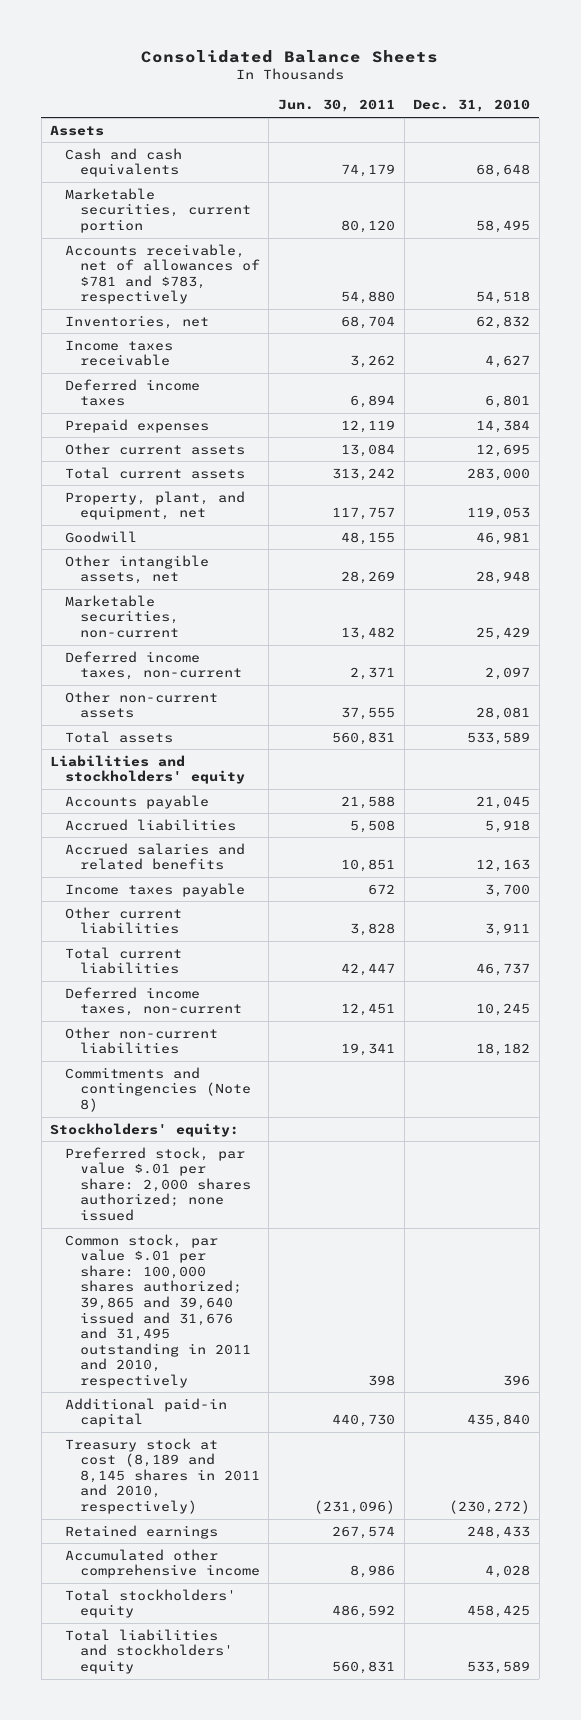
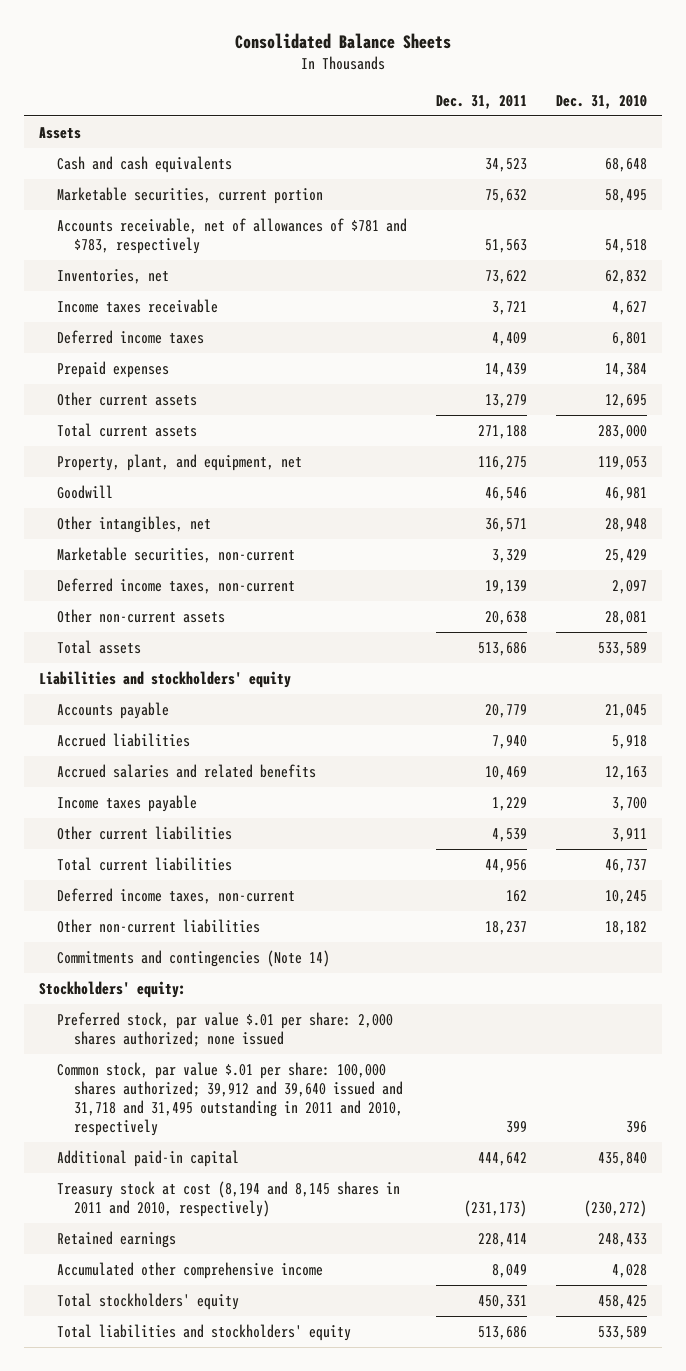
- | Jun. 30, 2011 | Dec. 31, 2010
+ | Dec. 31, 2011 | Dec. 31, 2010
- Other intangible assets, net | 28,269 | 28,948
+ Other intangibles, net | 36,571 | 28,948
- Commitments and contingencies (Note 8)
+ Commitments and contingencies (Note 14)
- Common stock, par value $.01 per share: 100,000 shares authorized; 39,865 and 39,640 issued and 31,676 and 31,495 outstanding in 2011 and 2010, respectively | 398 | 396
+ Common stock, par value $.01 per share: 100,000 shares authorized; 39,912 and 39,640 issued and 31,718 and 31,495 outstanding in 2011 and 2010, respectively | 399 | 396
- Treasury stock at cost (8,189 and 8,145 shares in 2011 and 2010, respectively) | (231,096) | (230,272)
+ Treasury stock at cost (8,194 and 8,145 shares in 2011 and 2010, respectively) | (231,173) | (230,272)

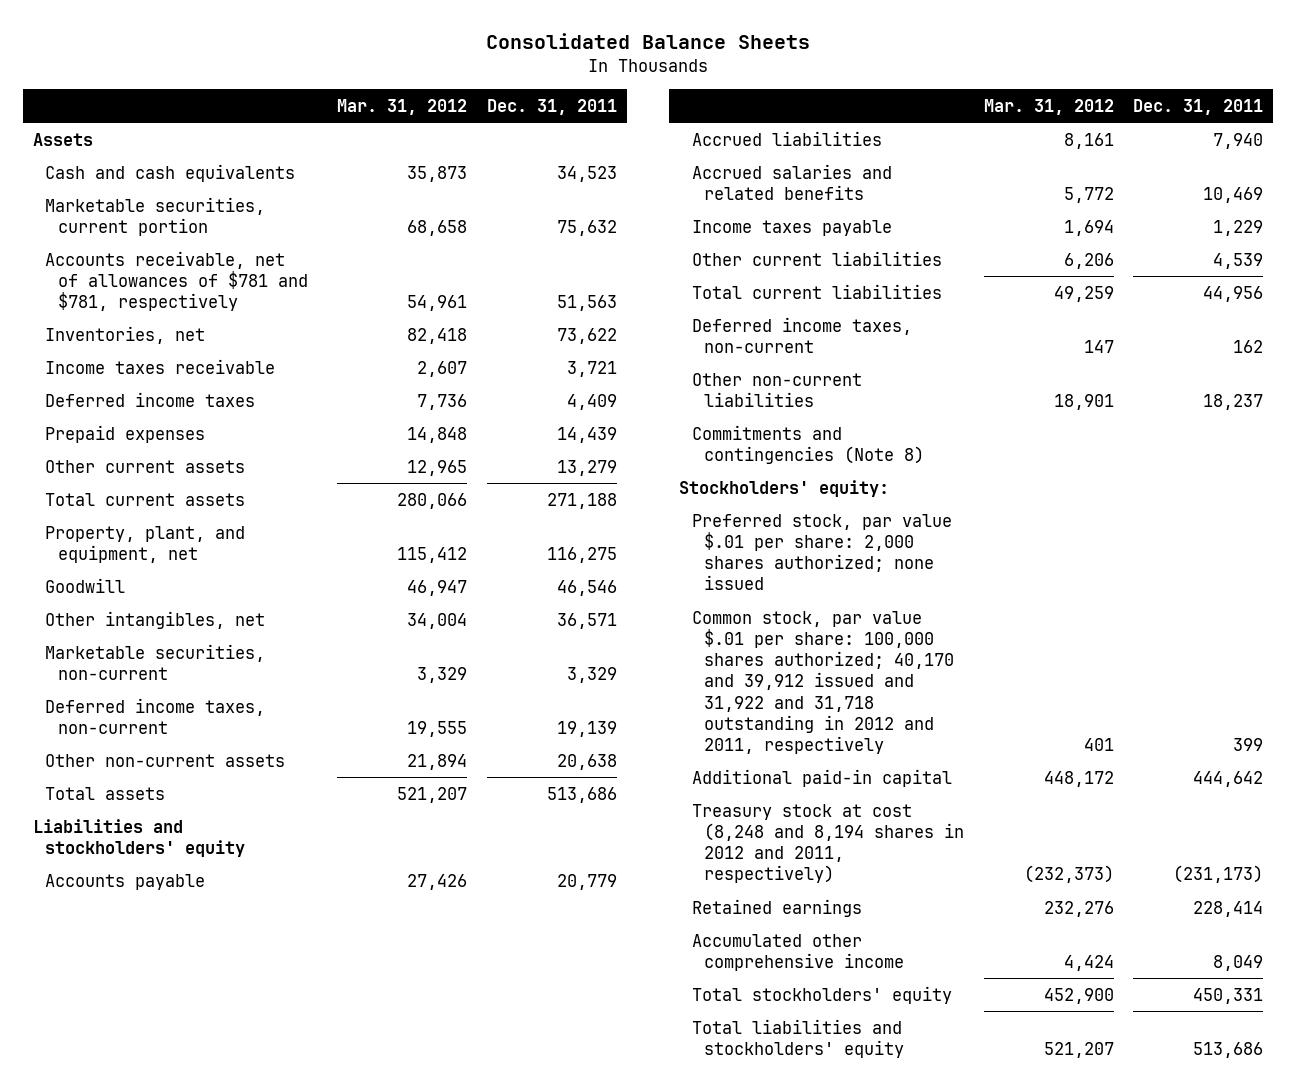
- | Dec. 31, 2011 | Dec. 31, 2010
+ | Mar. 31, 2012 | Dec. 31, 2011
- Accounts receivable, net of allowances of $781 and $783, respectively | 51,563 | 54,518
+ Accounts receivable, net of allowances of $781 and $781, respectively | 54,961 | 51,563
- Commitments and contingencies (Note 14)
+ Commitments and contingencies (Note 8)
- Common stock, par value $.01 per share: 100,000 shares authorized; 39,912 and 39,640 issued and 31,718 and 31,495 outstanding in 2011 and 2010, respectively | 399 | 396
+ Common stock, par value $.01 per share: 100,000 shares authorized; 40,170 and 39,912 issued and 31,922 and 31,718 outstanding in 2012 and 2011, respectively | 401 | 399
- Treasury stock at cost (8,194 and 8,145 shares in 2011 and 2010, respectively) | (231,173) | (230,272)
+ Treasury stock at cost (8,248 and 8,194 shares in 2012 and 2011, respectively) | (232,373) | (231,173)

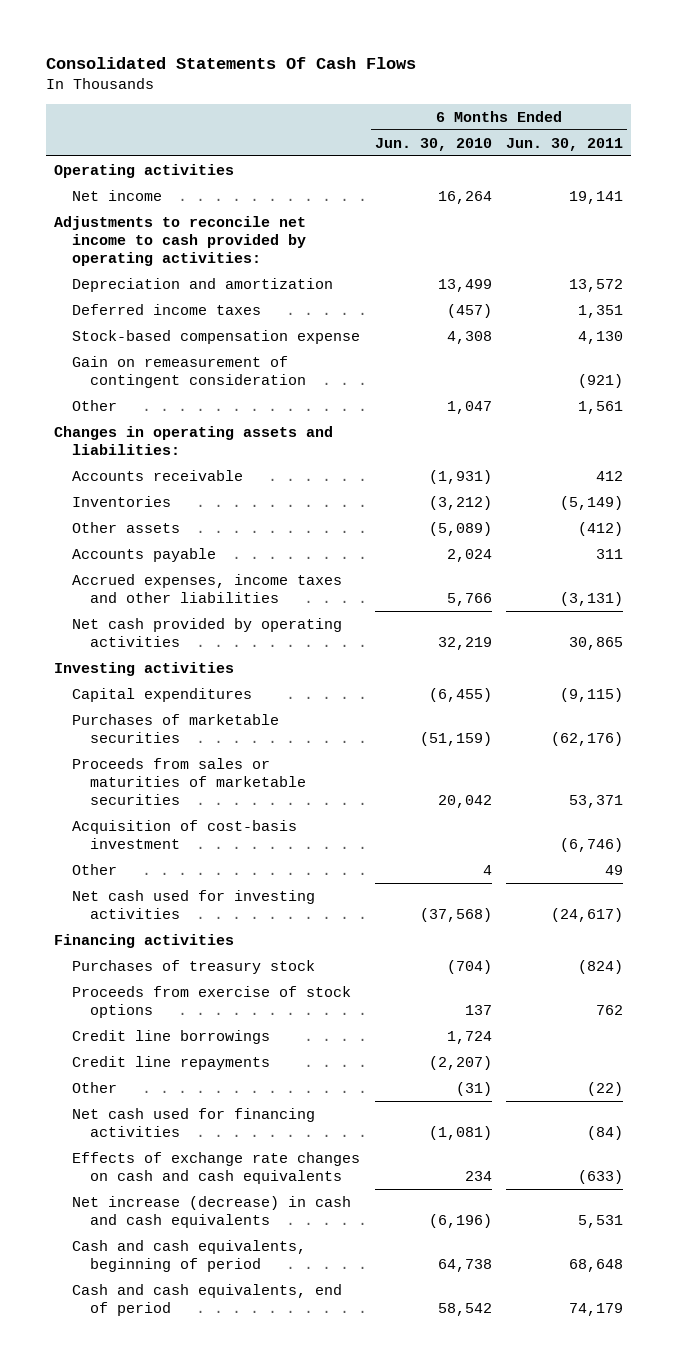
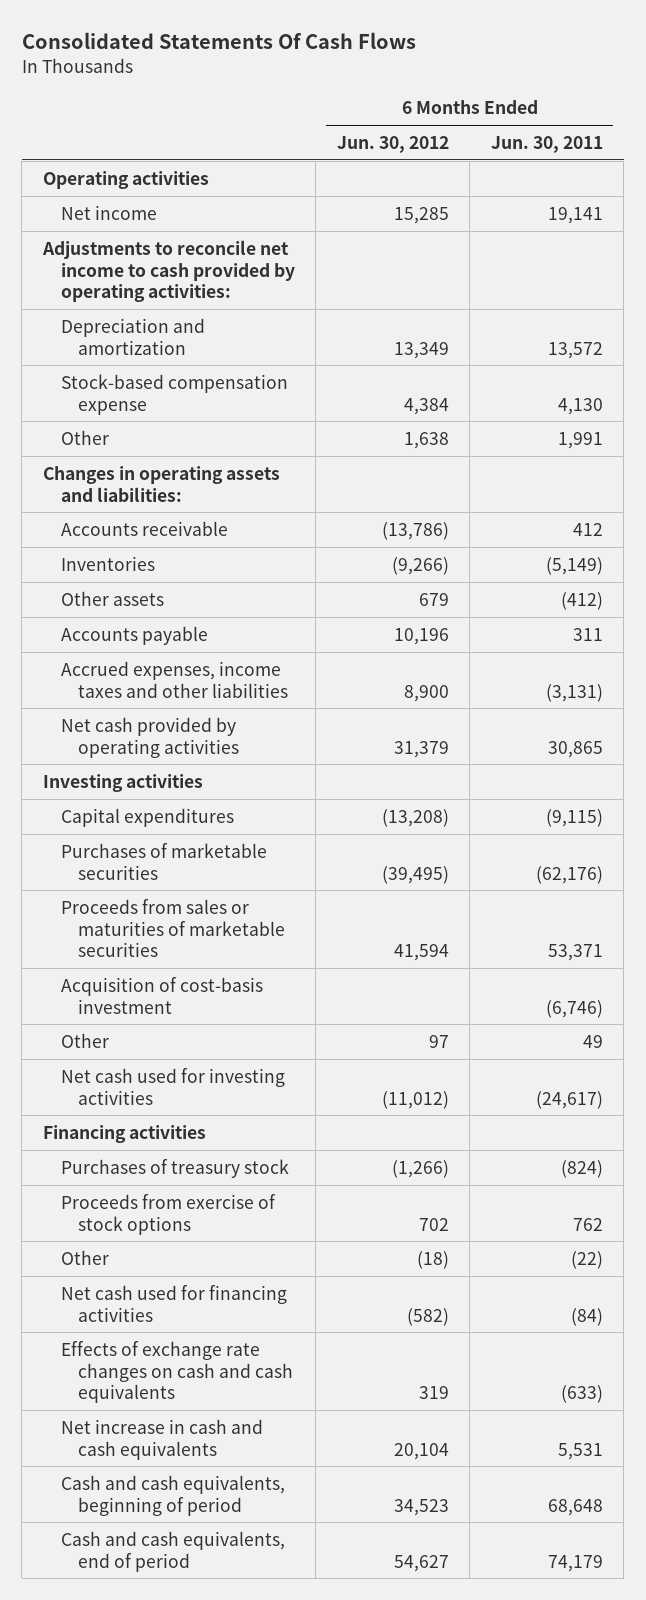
- | 6 Months Ended Jun. 30, 2010 | 6 Months Ended Jun. 30, 2011
+ | 6 Months Ended Jun. 30, 2012 | 6 Months Ended Jun. 30, 2011
- Deferred income taxes | (457) | 1,351
- Gain on remeasurement of contingent consideration | | (921)
- Other | 1,047 | 1,561
+ Other | 1,638 | 1,991
- Credit line borrowings | 1,724 |
- Credit line repayments | (2,207) |
- Net increase (decrease) in cash and cash equivalents | (6,196) | 5,531
+ Net increase in cash and cash equivalents | 20,104 | 5,531

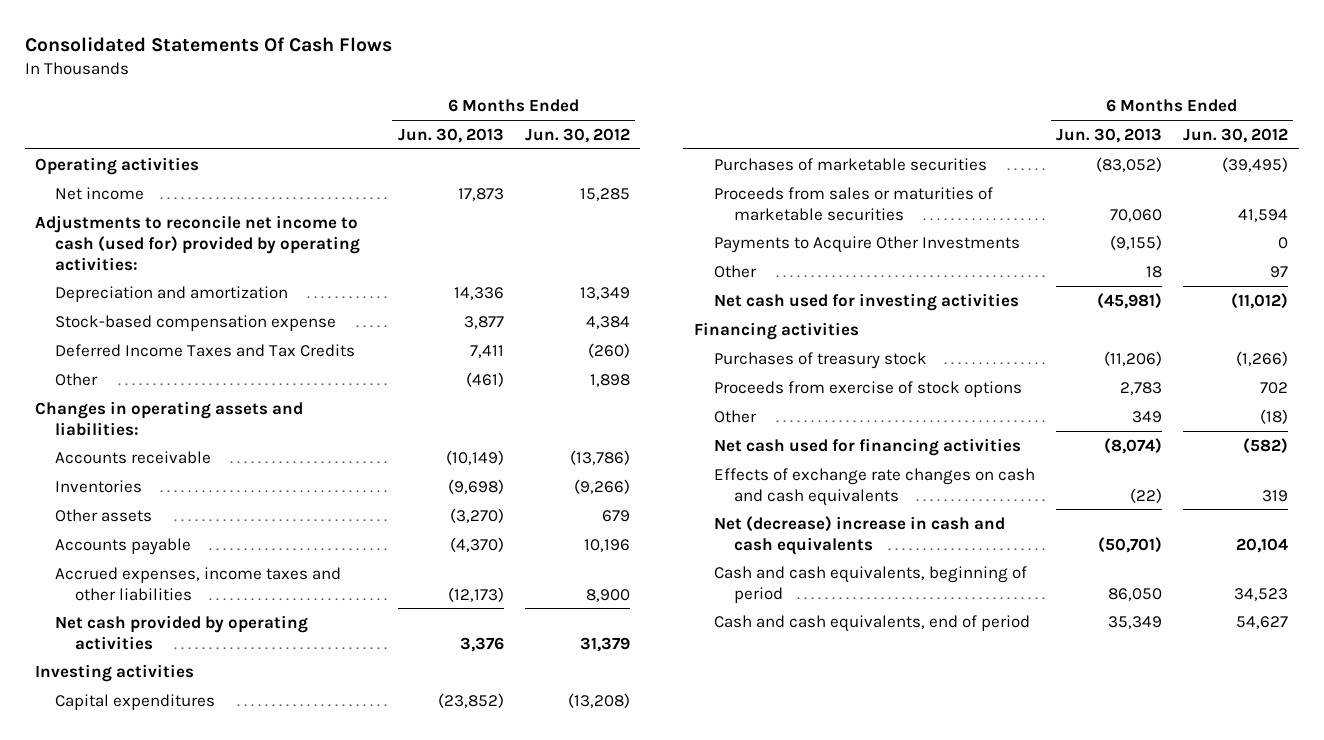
- | 6 Months Ended Jun. 30, 2012 | 6 Months Ended Jun. 30, 2011
+ | 6 Months Ended Jun. 30, 2013 | 6 Months Ended Jun. 30, 2012
- Adjustments to reconcile net income to cash provided by operating activities:
+ Adjustments to reconcile net income to cash (used for) provided by operating activities:
- Other | 1,638 | 1,991
+ Deferred Income Taxes and Tax Credits | 7,411 | (260)
+ Other | (461) | 1,898
- Acquisition of cost-basis investment | | (6,746)
+ Payments to Acquire Other Investments | (9,155) | 0
- Net increase in cash and cash equivalents | 20,104 | 5,531
+ Net (decrease) increase in cash and cash equivalents | (50,701) | 20,104

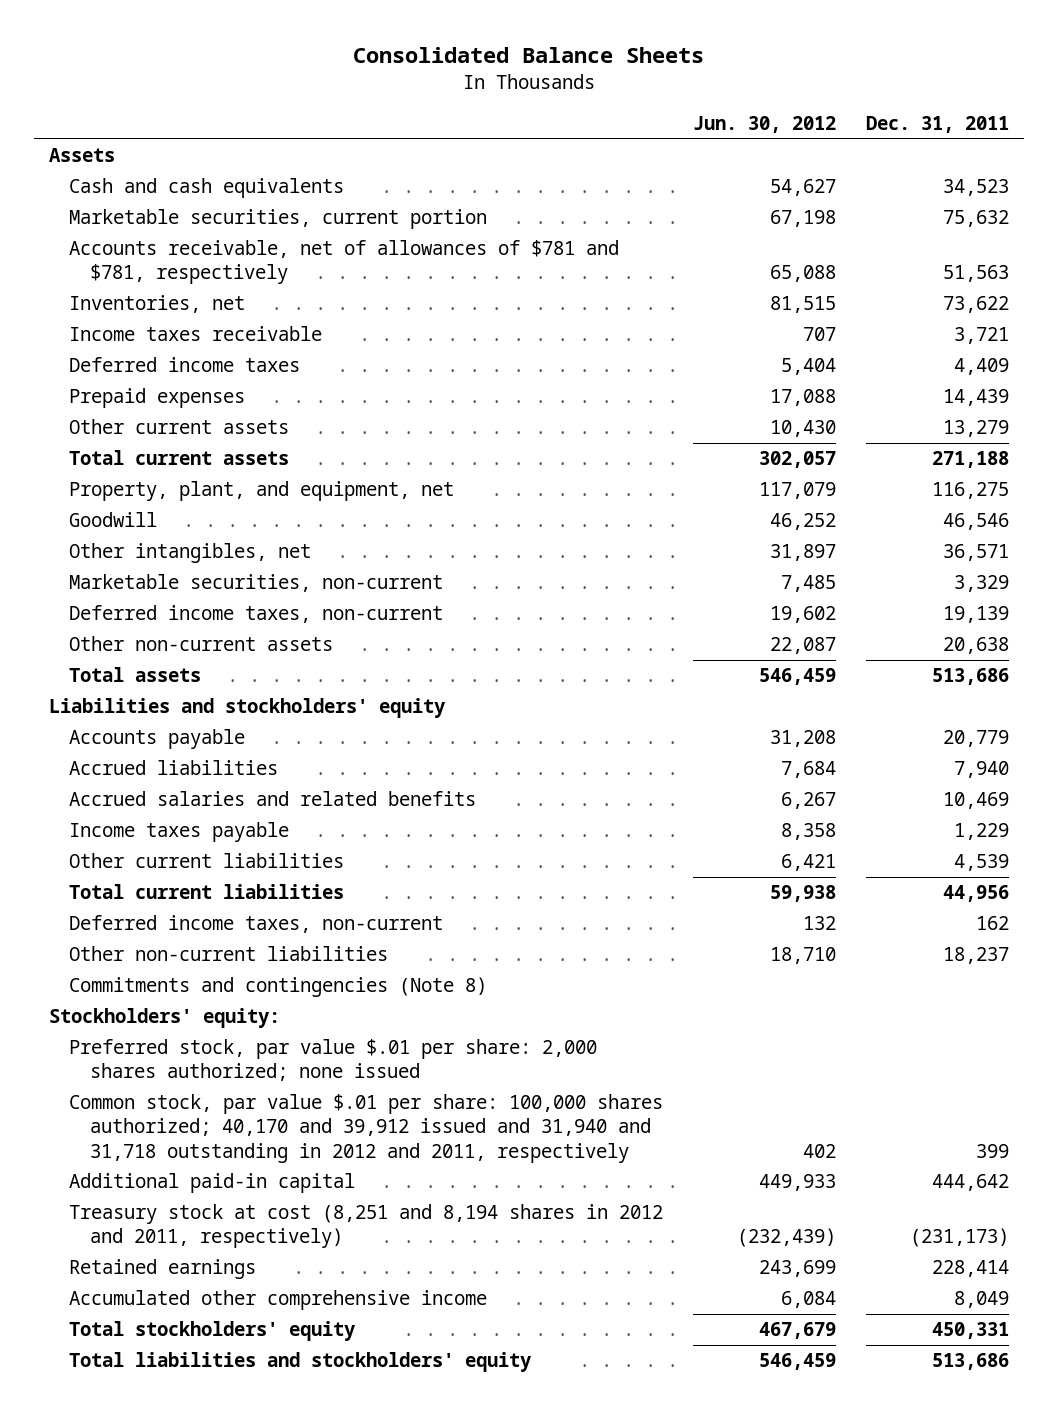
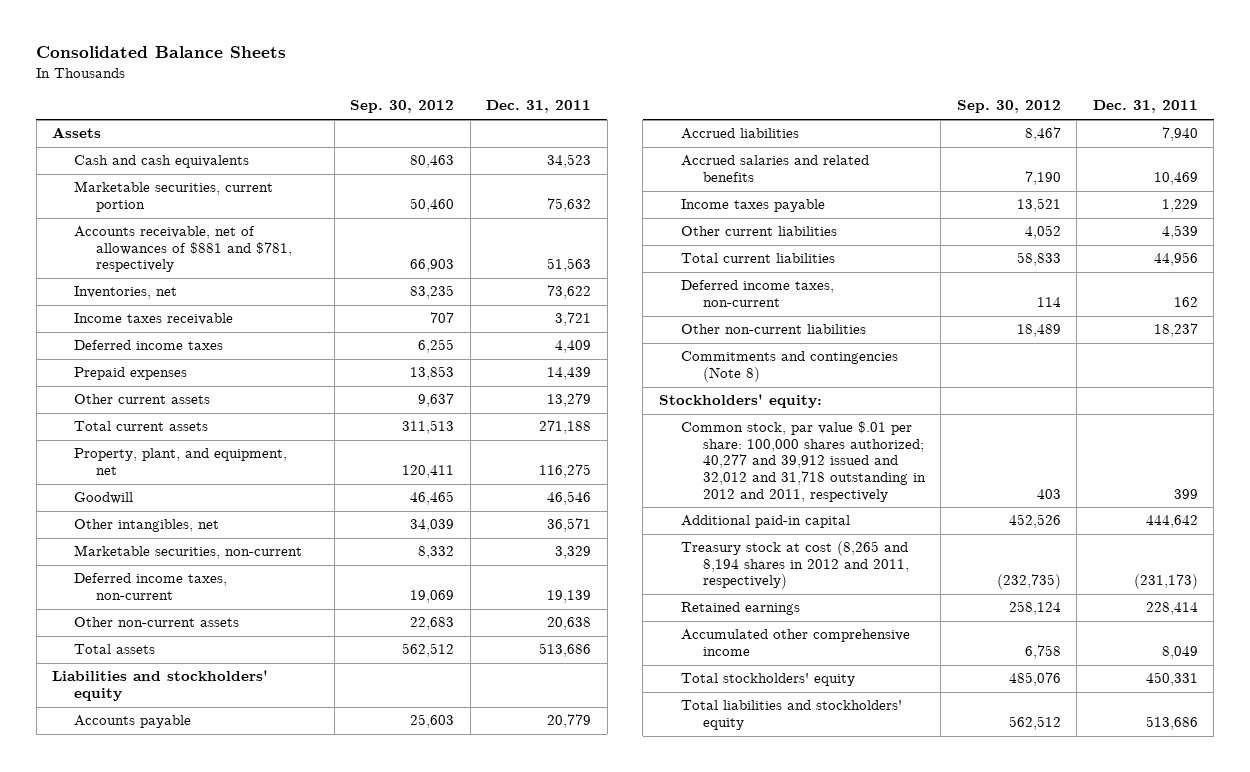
- | Jun. 30, 2012 | Dec. 31, 2011
+ | Sep. 30, 2012 | Dec. 31, 2011
- Accounts receivable, net of allowances of $781 and $781, respectively | 65,088 | 51,563
+ Accounts receivable, net of allowances of $881 and $781, respectively | 66,903 | 51,563
- Preferred stock, par value $.01 per share: 2,000 shares authorized; none issued
- Common stock, par value $.01 per share: 100,000 shares authorized; 40,170 and 39,912 issued and 31,940 and 31,718 outstanding in 2012 and 2011, respectively | 402 | 399
+ Common stock, par value $.01 per share: 100,000 shares authorized; 40,277 and 39,912 issued and 32,012 and 31,718 outstanding in 2012 and 2011, respectively | 403 | 399
- Treasury stock at cost (8,251 and 8,194 shares in 2012 and 2011, respectively) | (232,439) | (231,173)
+ Treasury stock at cost (8,265 and 8,194 shares in 2012 and 2011, respectively) | (232,735) | (231,173)

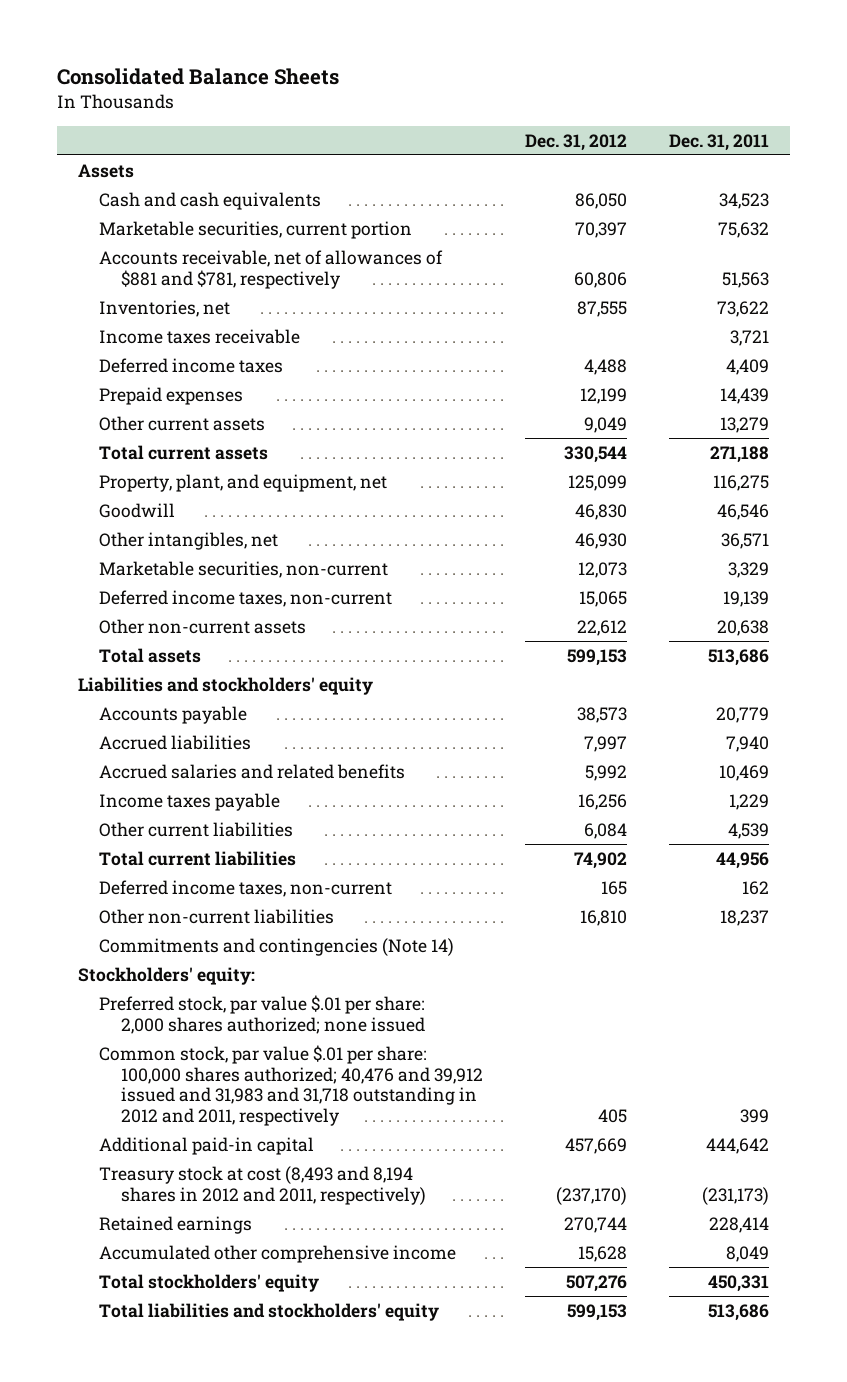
- | Sep. 30, 2012 | Dec. 31, 2011
+ | Dec. 31, 2012 | Dec. 31, 2011
- Commitments and contingencies (Note 8)
+ Commitments and contingencies (Note 14)
- Common stock, par value $.01 per share: 100,000 shares authorized; 40,277 and 39,912 issued and 32,012 and 31,718 outstanding in 2012 and 2011, respectively | 403 | 399
+ Preferred stock, par value $.01 per share: 2,000 shares authorized; none issued
+ Common stock, par value $.01 per share: 100,000 shares authorized; 40,476 and 39,912 issued and 31,983 and 31,718 outstanding in 2012 and 2011, respectively | 405 | 399
- Treasury stock at cost (8,265 and 8,194 shares in 2012 and 2011, respectively) | (232,735) | (231,173)
+ Treasury stock at cost (8,493 and 8,194 shares in 2012 and 2011, respectively) | (237,170) | (231,173)

